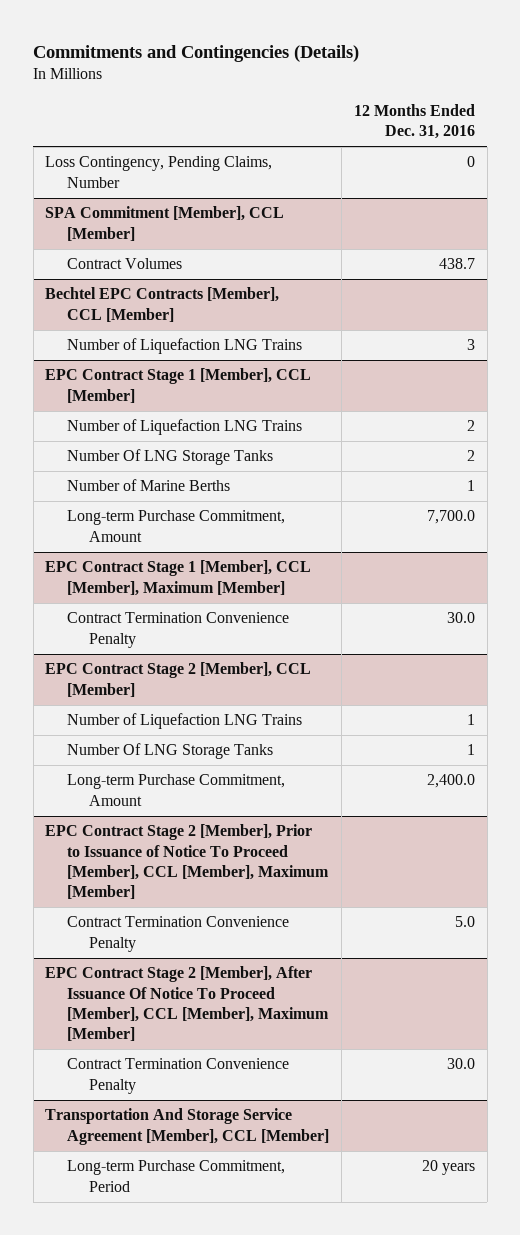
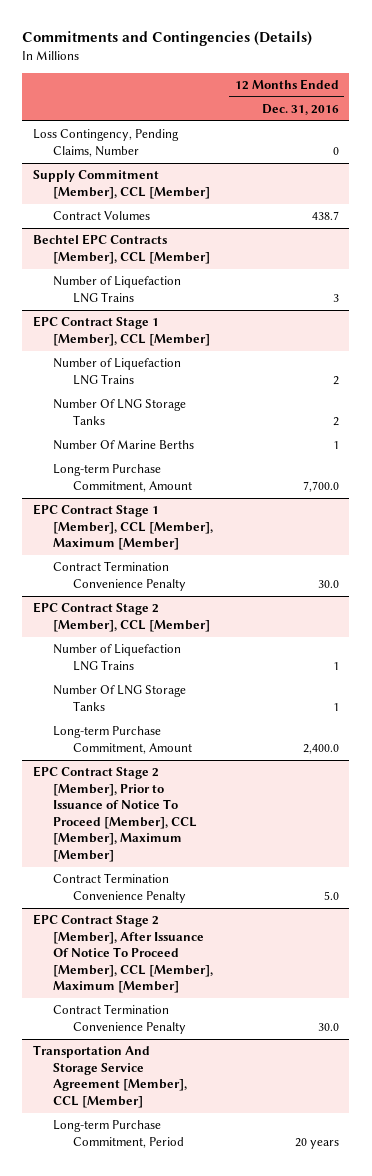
- SPA Commitment [Member], CCL [Member]
+ Supply Commitment [Member], CCL [Member]
@ EPC Contract Stage 1 [Member], CCL [Member]
- Number of Marine Berths | 1
+ Number Of Marine Berths | 1

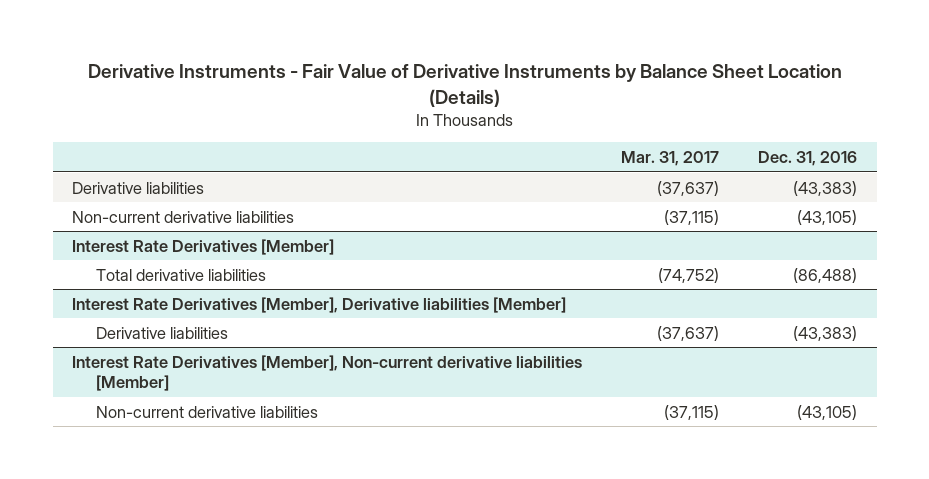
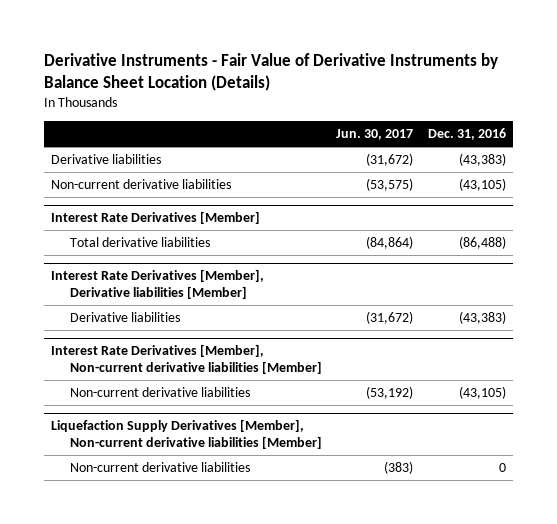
- | Mar. 31, 2017 | Dec. 31, 2016
+ | Jun. 30, 2017 | Dec. 31, 2016
+ Liquefaction Supply Derivatives [Member], Non-current derivative liabilities [Member]
+ Non-current derivative liabilities | (383) | 0

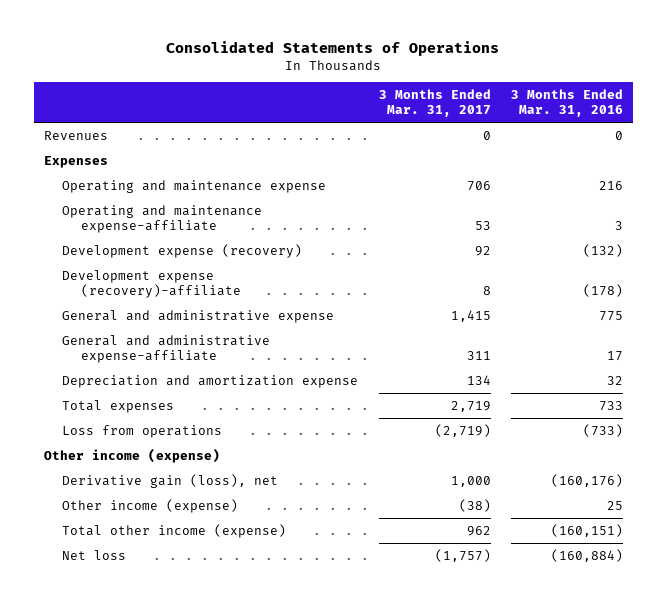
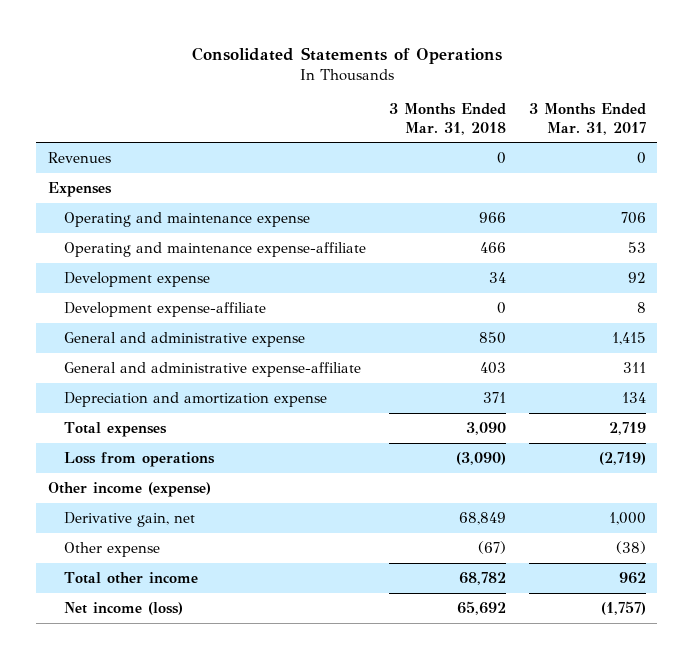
- | 3 Months Ended Mar. 31, 2017 | 3 Months Ended Mar. 31, 2016
+ | 3 Months Ended Mar. 31, 2018 | 3 Months Ended Mar. 31, 2017
- Development expense (recovery) | 92 | (132)
- Development expense (recovery)-affiliate | 8 | (178)
+ Development expense | 34 | 92
+ Development expense-affiliate | 0 | 8
- Derivative gain (loss), net | 1,000 | (160,176)
- Other income (expense) | (38) | 25
- Total other income (expense) | 962 | (160,151)
- Net loss | (1,757) | (160,884)
+ Derivative gain, net | 68,849 | 1,000
+ Other expense | (67) | (38)
+ Total other income | 68,782 | 962
+ Net income (loss) | 65,692 | (1,757)

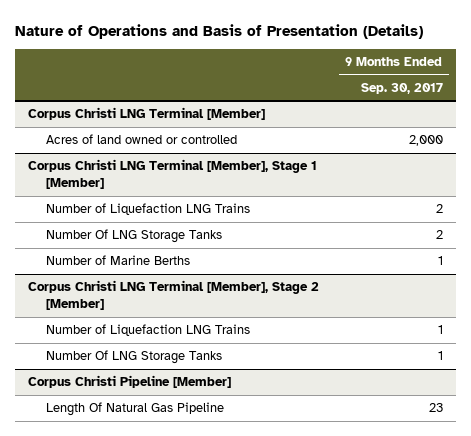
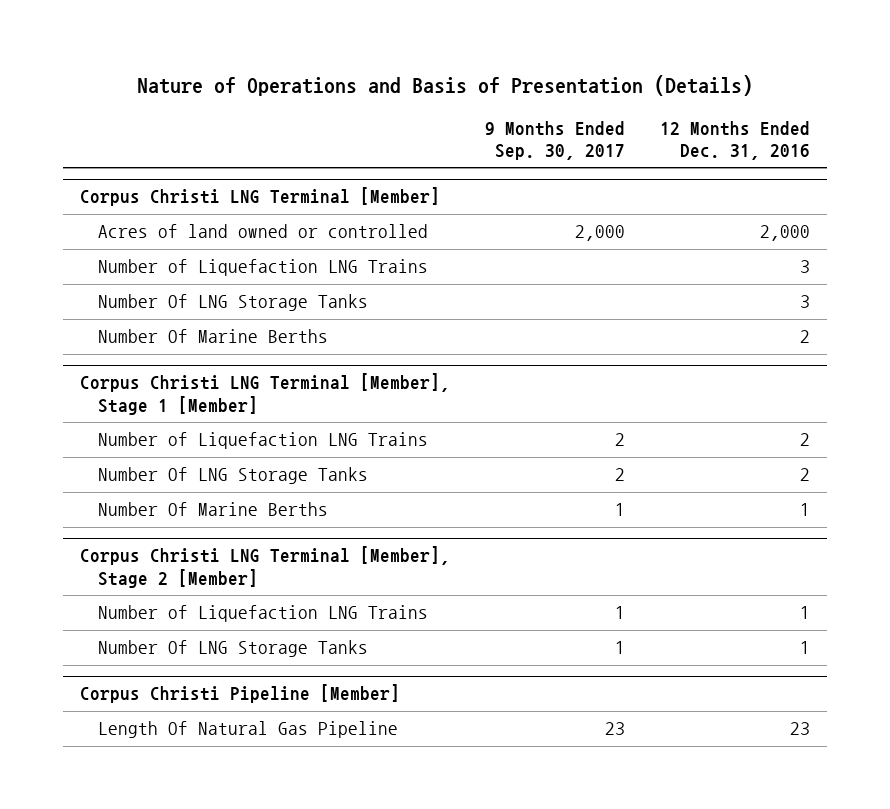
- | 9 Months Ended Sep. 30, 2017
+ | 9 Months Ended Sep. 30, 2017 | 12 Months Ended Dec. 31, 2016
@ Corpus Christi LNG Terminal [Member]
+ Number of Liquefaction LNG Trains | | 3
+ Number Of LNG Storage Tanks | | 3
+ Number Of Marine Berths | | 2
@ Corpus Christi LNG Terminal [Member], Stage 1 [Member]
- Number of Marine Berths | 1
+ Number Of Marine Berths | 1 | 1

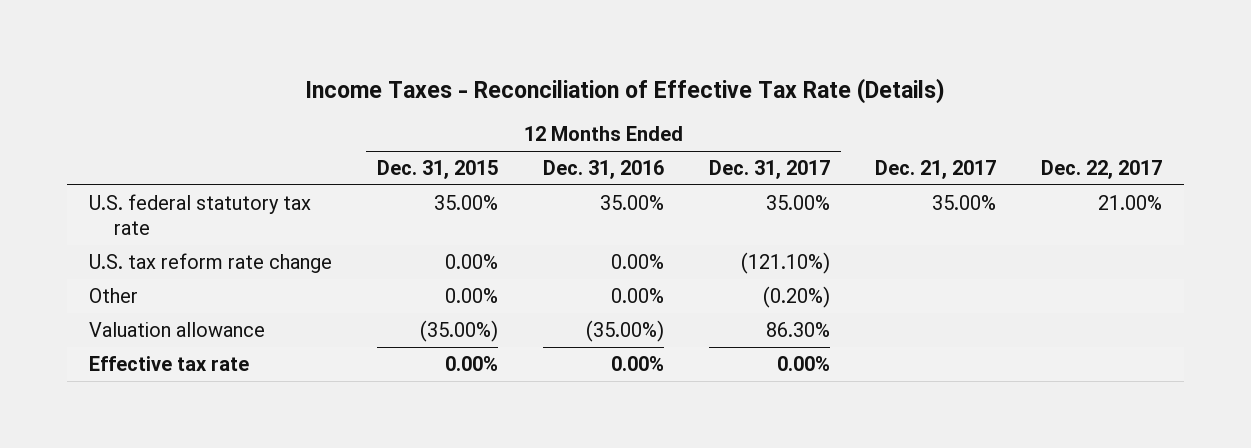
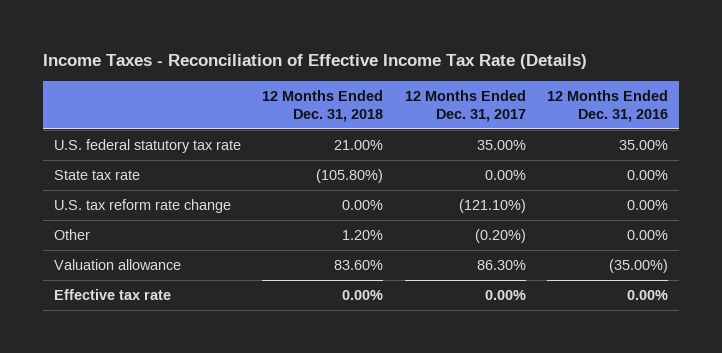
- Income Taxes - Reconciliation of Effective Tax Rate (Details)
+ Income Taxes - Reconciliation of Effective Income Tax Rate (Details)
- | 12 Months Ended Dec. 31, 2015 | 12 Months Ended Dec. 31, 2016 | 12 Months Ended Dec. 31, 2017 | Dec. 21, 2017 | Dec. 22, 2017
+ | 12 Months Ended Dec. 31, 2018 | 12 Months Ended Dec. 31, 2017 | 12 Months Ended Dec. 31, 2016
+ State tax rate | (105.80%) | 0.00% | 0.00%

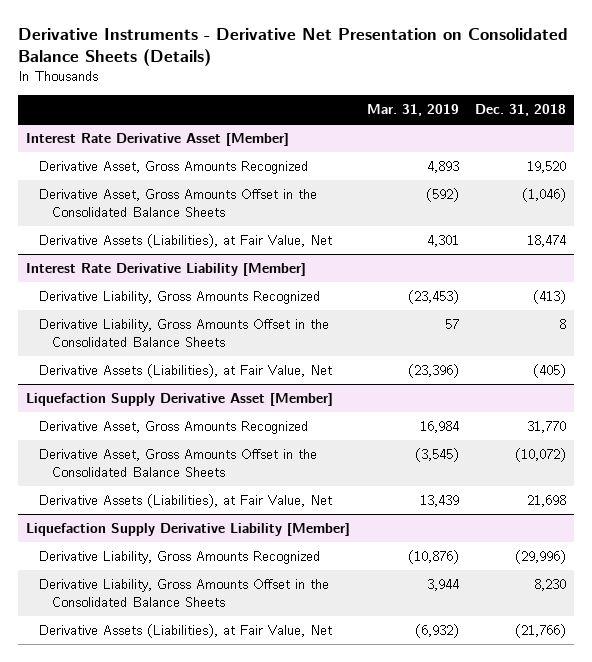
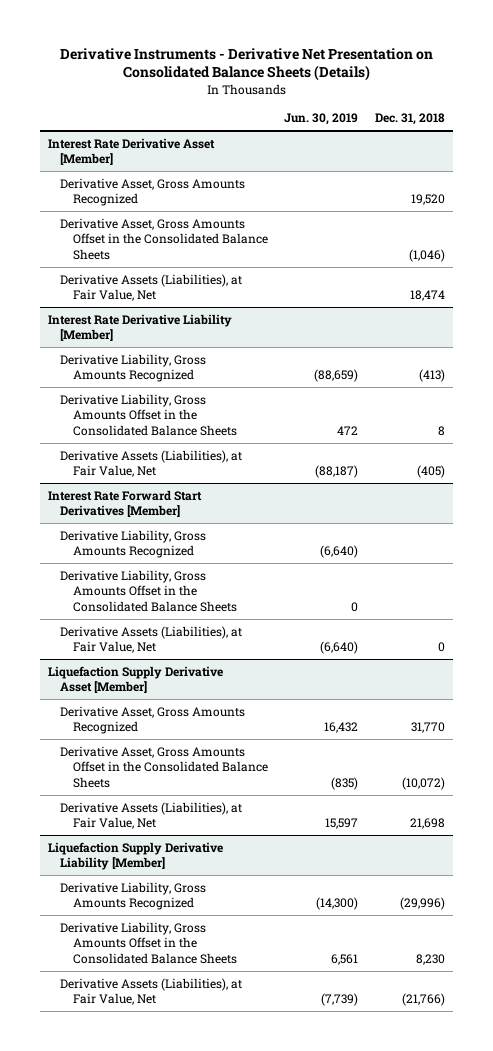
- | Mar. 31, 2019 | Dec. 31, 2018
+ | Jun. 30, 2019 | Dec. 31, 2018
+ Interest Rate Forward Start Derivatives [Member]
+ Derivative Liability, Gross Amounts Recognized | (6,640) |
+ Derivative Liability, Gross Amounts Offset in the Consolidated Balance Sheets | 0 |
+ Derivative Assets (Liabilities), at Fair Value, Net | (6,640) | 0

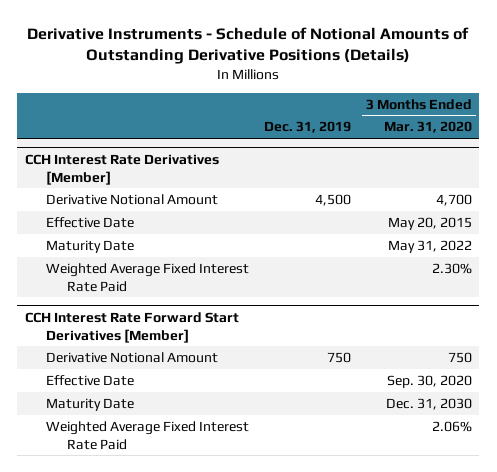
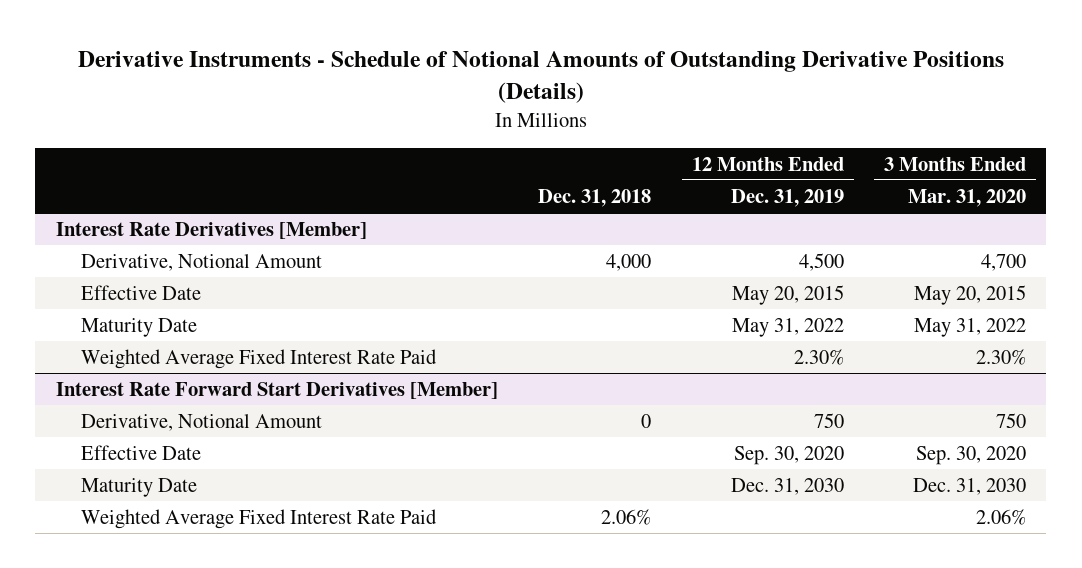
- | Dec. 31, 2019 | 3 Months Ended Mar. 31, 2020
+ | Dec. 31, 2018 | 12 Months Ended Dec. 31, 2019 | 3 Months Ended Mar. 31, 2020
- CCH Interest Rate Derivatives [Member]
- Derivative Notional Amount | 4,500 | 4,700
+ Interest Rate Derivatives [Member]
+ Derivative, Notional Amount | 4,000 | 4,500 | 4,700
- CCH Interest Rate Forward Start Derivatives [Member]
- Derivative Notional Amount | 750 | 750
+ Interest Rate Forward Start Derivatives [Member]
+ Derivative, Notional Amount | 0 | 750 | 750

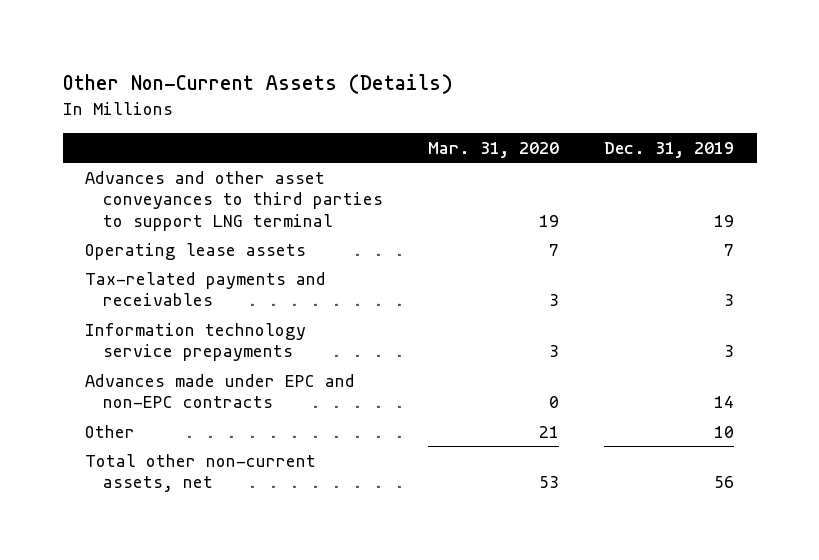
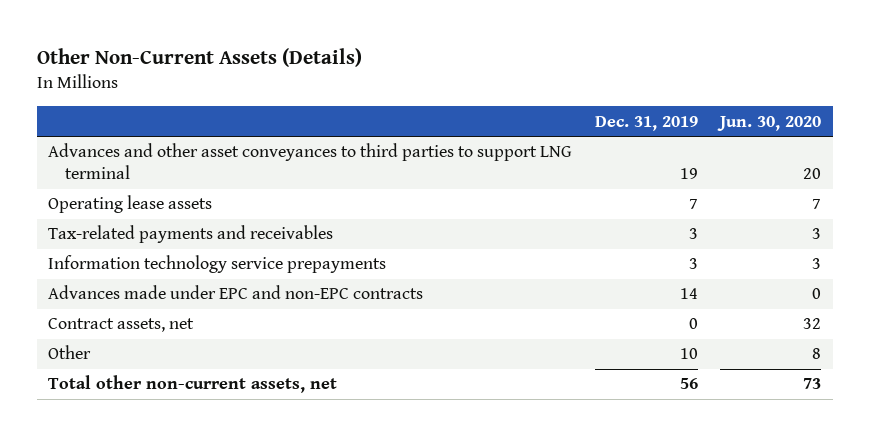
- | Mar. 31, 2020 | Dec. 31, 2019
+ | Dec. 31, 2019 | Jun. 30, 2020
+ Contract assets, net | 0 | 32

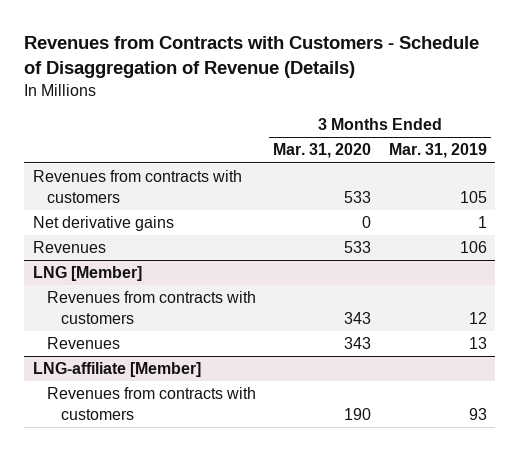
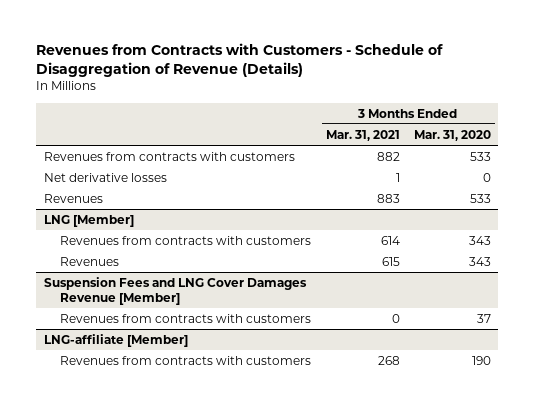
- | 3 Months Ended Mar. 31, 2020 | 3 Months Ended Mar. 31, 2019
+ | 3 Months Ended Mar. 31, 2021 | 3 Months Ended Mar. 31, 2020
- Net derivative gains | 0 | 1
+ Net derivative losses | 1 | 0
+ Suspension Fees and LNG Cover Damages Revenue [Member]
+ Revenues from contracts with customers | 0 | 37

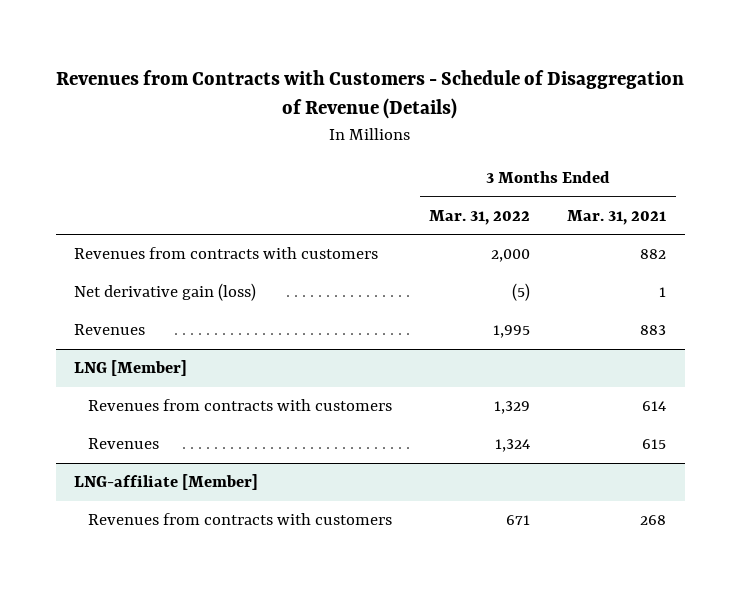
- | 3 Months Ended Mar. 31, 2021 | 3 Months Ended Mar. 31, 2020
+ | 3 Months Ended Mar. 31, 2022 | 3 Months Ended Mar. 31, 2021
- Net derivative losses | 1 | 0
+ Net derivative gain (loss) | (5) | 1
- Suspension Fees and LNG Cover Damages Revenue [Member]
- Revenues from contracts with customers | 0 | 37

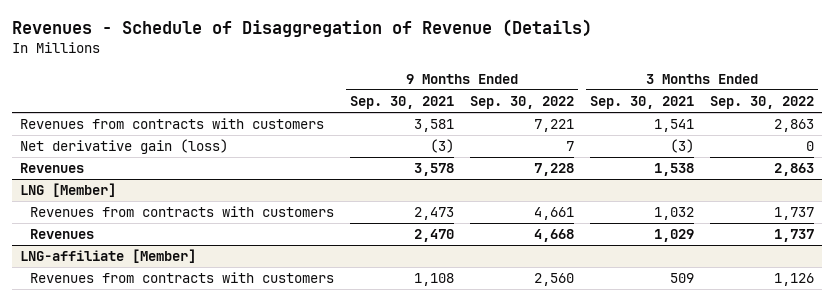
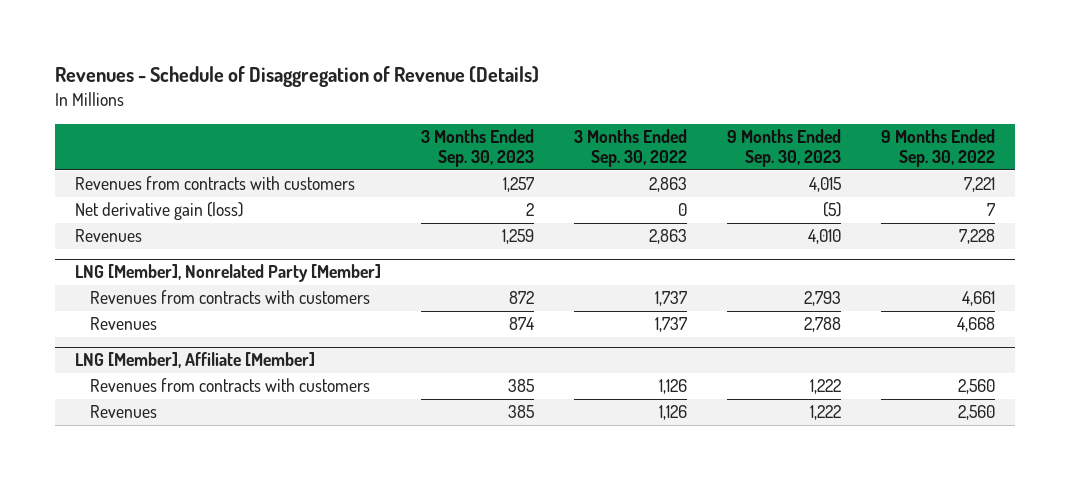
- | 9 Months Ended Sep. 30, 2021 | 9 Months Ended Sep. 30, 2022 | 3 Months Ended Sep. 30, 2021 | 3 Months Ended Sep. 30, 2022
+ | 3 Months Ended Sep. 30, 2023 | 3 Months Ended Sep. 30, 2022 | 9 Months Ended Sep. 30, 2023 | 9 Months Ended Sep. 30, 2022
- LNG [Member]
+ LNG [Member], Nonrelated Party [Member]
- LNG-affiliate [Member]
+ LNG [Member], Affiliate [Member]
+ Revenues | 385 | 1,126 | 1,222 | 2,560

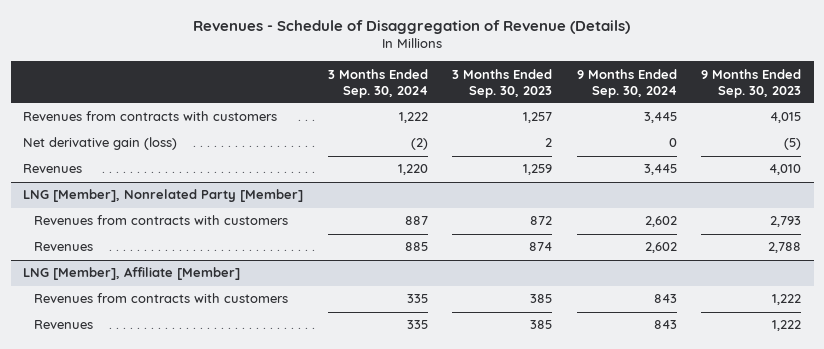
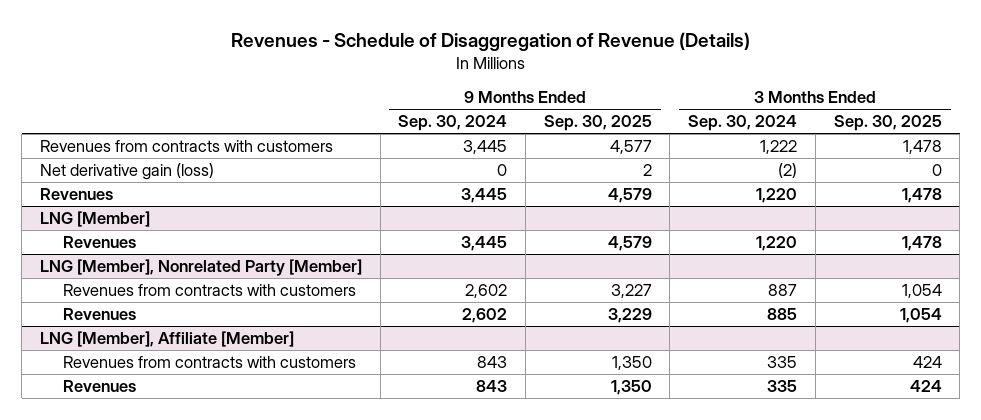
- | 3 Months Ended Sep. 30, 2024 | 3 Months Ended Sep. 30, 2023 | 9 Months Ended Sep. 30, 2024 | 9 Months Ended Sep. 30, 2023
+ | 9 Months Ended Sep. 30, 2024 | 9 Months Ended Sep. 30, 2025 | 3 Months Ended Sep. 30, 2024 | 3 Months Ended Sep. 30, 2025
+ LNG [Member]
+ Revenues | 3,445 | 4,579 | 1,220 | 1,478

